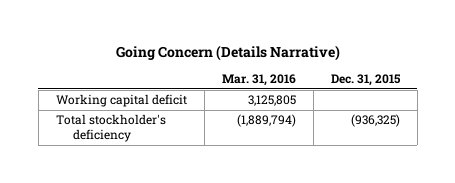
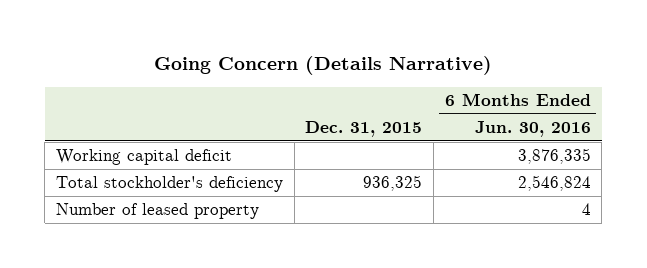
- | Mar. 31, 2016 | Dec. 31, 2015
+ | Dec. 31, 2015 | 6 Months Ended Jun. 30, 2016
- Total stockholder's deficiency | (1,889,794) | (936,325)
+ Total stockholder's deficiency | 936,325 | 2,546,824
+ Number of leased property | | 4

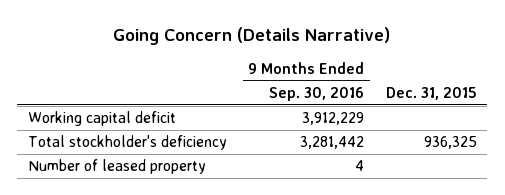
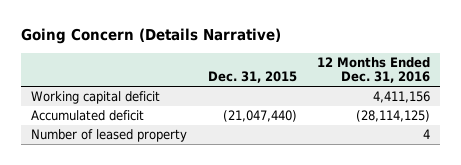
- | 9 Months Ended Sep. 30, 2016 | Dec. 31, 2015
+ | Dec. 31, 2015 | 12 Months Ended Dec. 31, 2016
- Total stockholder's deficiency | 3,281,442 | 936,325
+ Accumulated deficit | (21,047,440) | (28,114,125)

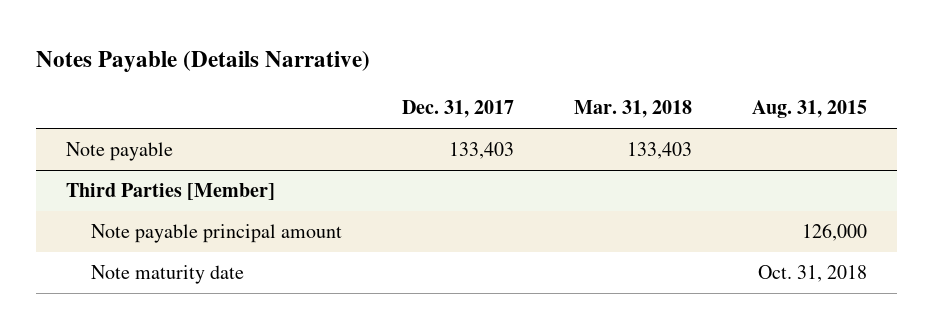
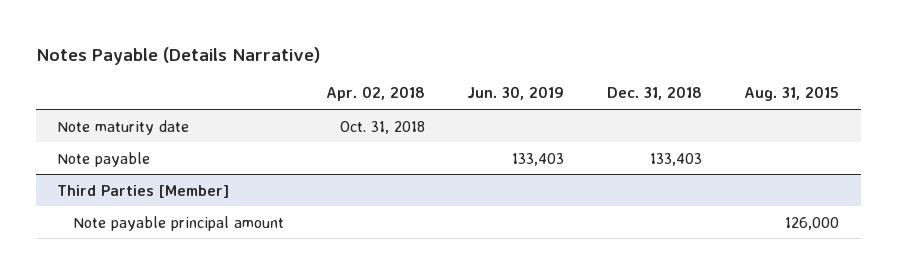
- | Dec. 31, 2017 | Mar. 31, 2018 | Aug. 31, 2015
+ | Apr. 02, 2018 | Jun. 30, 2019 | Dec. 31, 2018 | Aug. 31, 2015
+ Note maturity date | Oct. 31, 2018 | | |
@ Third Parties [Member]
- Note maturity date | | | Oct. 31, 2018

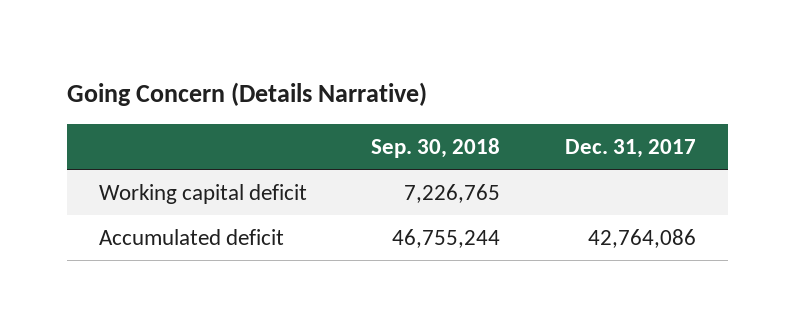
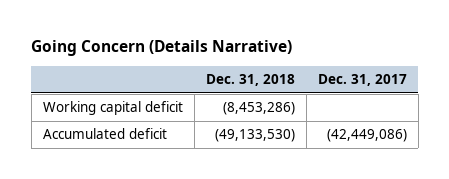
- | Sep. 30, 2018 | Dec. 31, 2017
+ | Dec. 31, 2018 | Dec. 31, 2017
- Accumulated deficit | 46,755,244 | 42,764,086
+ Accumulated deficit | (49,133,530) | (42,449,086)

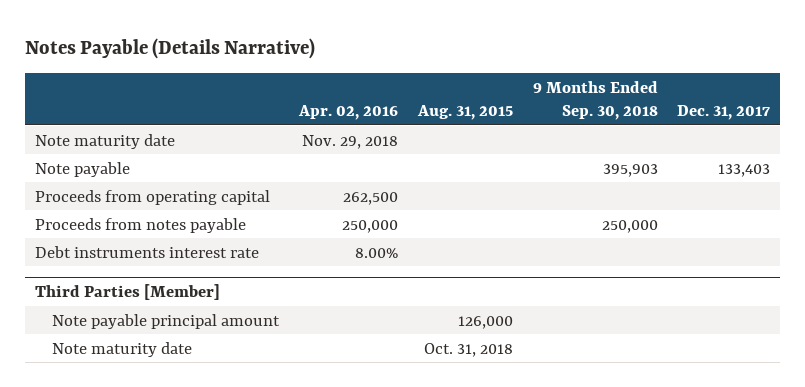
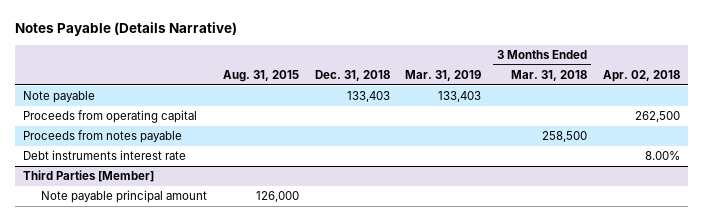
- | Apr. 02, 2016 | Aug. 31, 2015 | 9 Months Ended Sep. 30, 2018 | Dec. 31, 2017
+ | Aug. 31, 2015 | Dec. 31, 2018 | Mar. 31, 2019 | 3 Months Ended Mar. 31, 2018 | Apr. 02, 2018
- Note maturity date | Nov. 29, 2018 | | |
@ Third Parties [Member]
- Note maturity date | | Oct. 31, 2018 | |

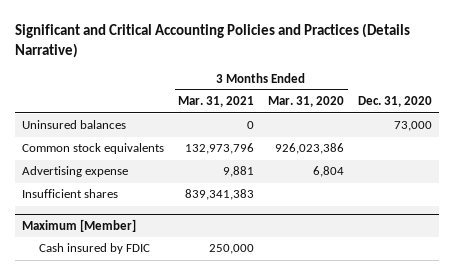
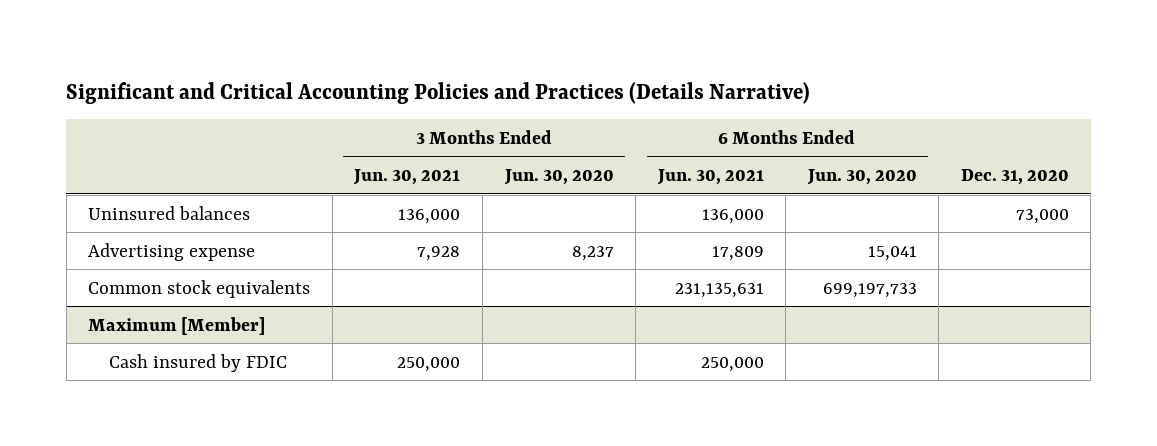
- | 3 Months Ended Mar. 31, 2021 | 3 Months Ended Mar. 31, 2020 | Dec. 31, 2020
+ | 3 Months Ended Jun. 30, 2021 | 3 Months Ended Jun. 30, 2020 | 6 Months Ended Jun. 30, 2021 | 6 Months Ended Jun. 30, 2020 | Dec. 31, 2020
- Insufficient shares | 839,341,383 | |
moved down: Common stock equivalents | | | 231,135,631 | 699,197,733 |

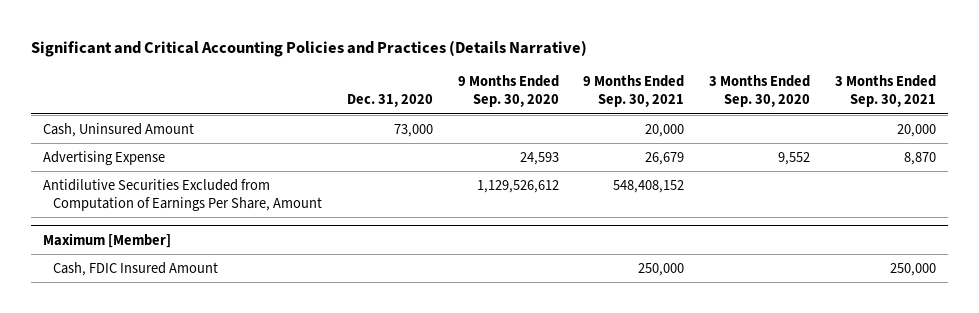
- | 3 Months Ended Jun. 30, 2021 | 3 Months Ended Jun. 30, 2020 | 6 Months Ended Jun. 30, 2021 | 6 Months Ended Jun. 30, 2020 | Dec. 31, 2020
+ | Dec. 31, 2020 | 9 Months Ended Sep. 30, 2020 | 9 Months Ended Sep. 30, 2021 | 3 Months Ended Sep. 30, 2020 | 3 Months Ended Sep. 30, 2021
- Uninsured balances | 136,000 | | 136,000 | | 73,000
- Advertising expense | 7,928 | 8,237 | 17,809 | 15,041 |
- Common stock equivalents | | | 231,135,631 | 699,197,733 |
+ Cash, Uninsured Amount | 73,000 | | 20,000 | | 20,000
+ Advertising Expense | | 24,593 | 26,679 | 9,552 | 8,870
+ Antidilutive Securities Excluded from Computation of Earnings Per Share, Amount | | 1,129,526,612 | 548,408,152 | |
@ Maximum [Member]
- Cash insured by FDIC | 250,000 | | 250,000 | |
+ Cash, FDIC Insured Amount | | | 250,000 | | 250,000

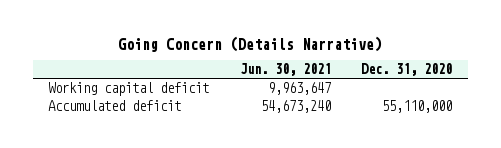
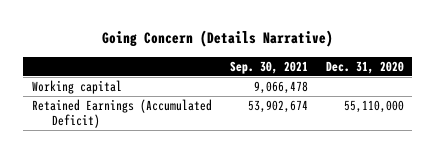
- | Jun. 30, 2021 | Dec. 31, 2020
+ | Sep. 30, 2021 | Dec. 31, 2020
- Working capital deficit | 9,963,647 |
- Accumulated deficit | 54,673,240 | 55,110,000
+ Working capital | 9,066,478 |
+ Retained Earnings (Accumulated Deficit) | 53,902,674 | 55,110,000

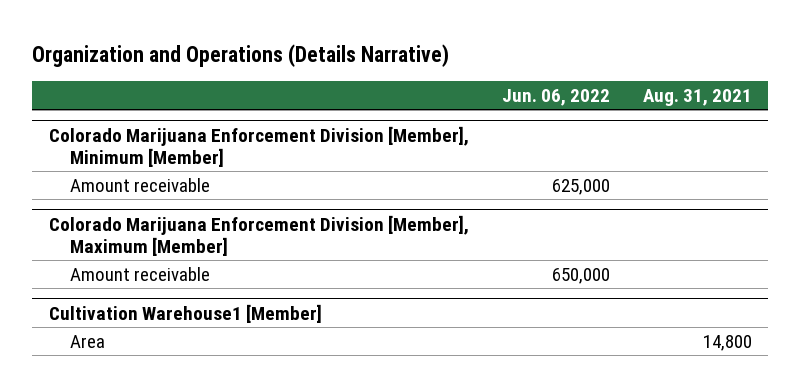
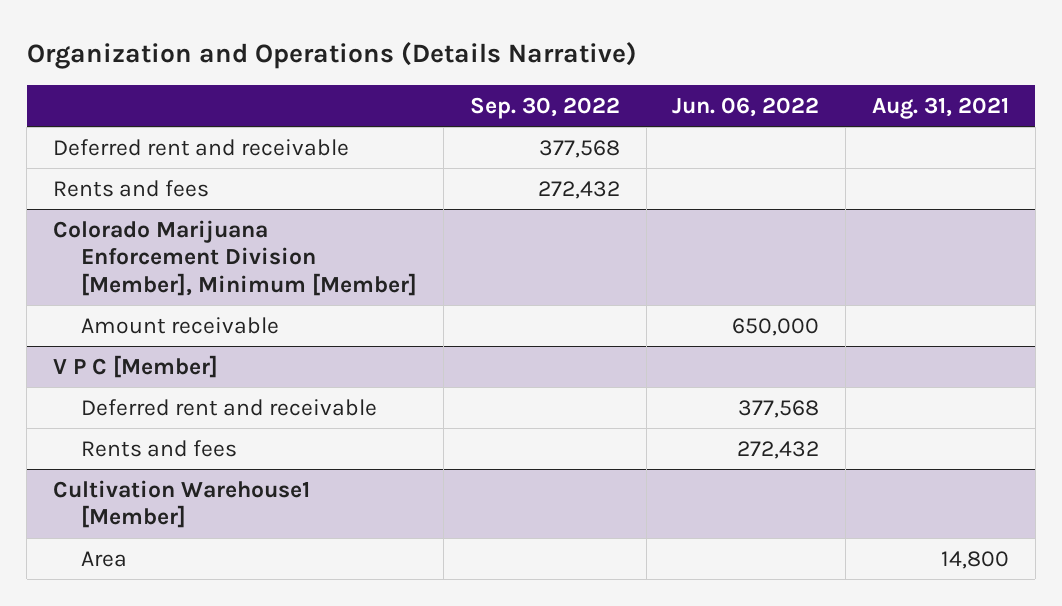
- | Jun. 06, 2022 | Aug. 31, 2021
+ | Sep. 30, 2022 | Jun. 06, 2022 | Aug. 31, 2021
+ Deferred rent and receivable | 377,568 | |
+ Rents and fees | 272,432 | |
@ Colorado Marijuana Enforcement Division [Member], Minimum [Member]
- Amount receivable | 625,000 |
- Colorado Marijuana Enforcement Division [Member], Maximum [Member]
- Amount receivable | 650,000 |
@ Colorado Marijuana Enforcement Division [Member], Minimum [Member]
+ Amount receivable | | 650,000 |
+ V P C [Member]
+ Deferred rent and receivable | | 377,568 |
+ Rents and fees | | 272,432 |

